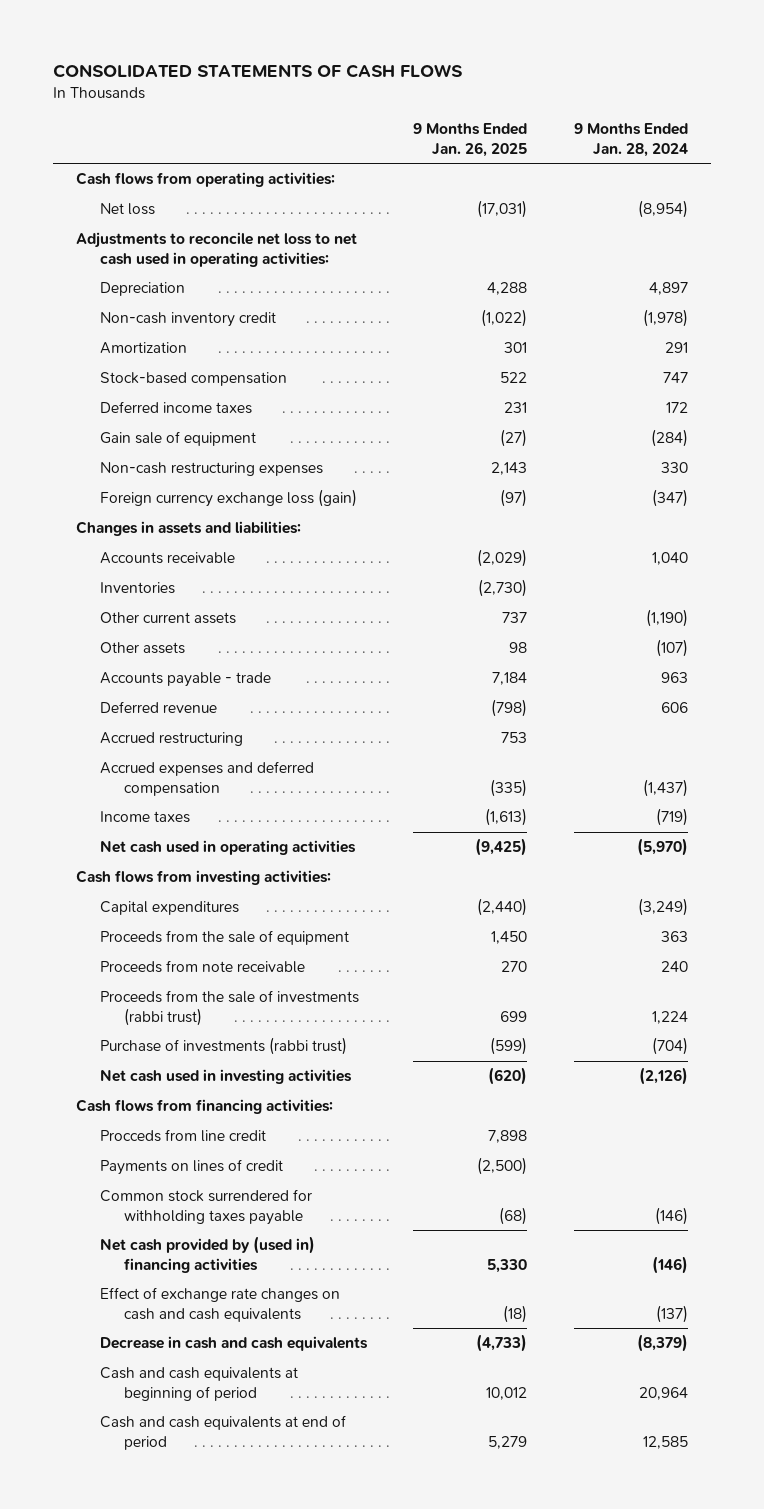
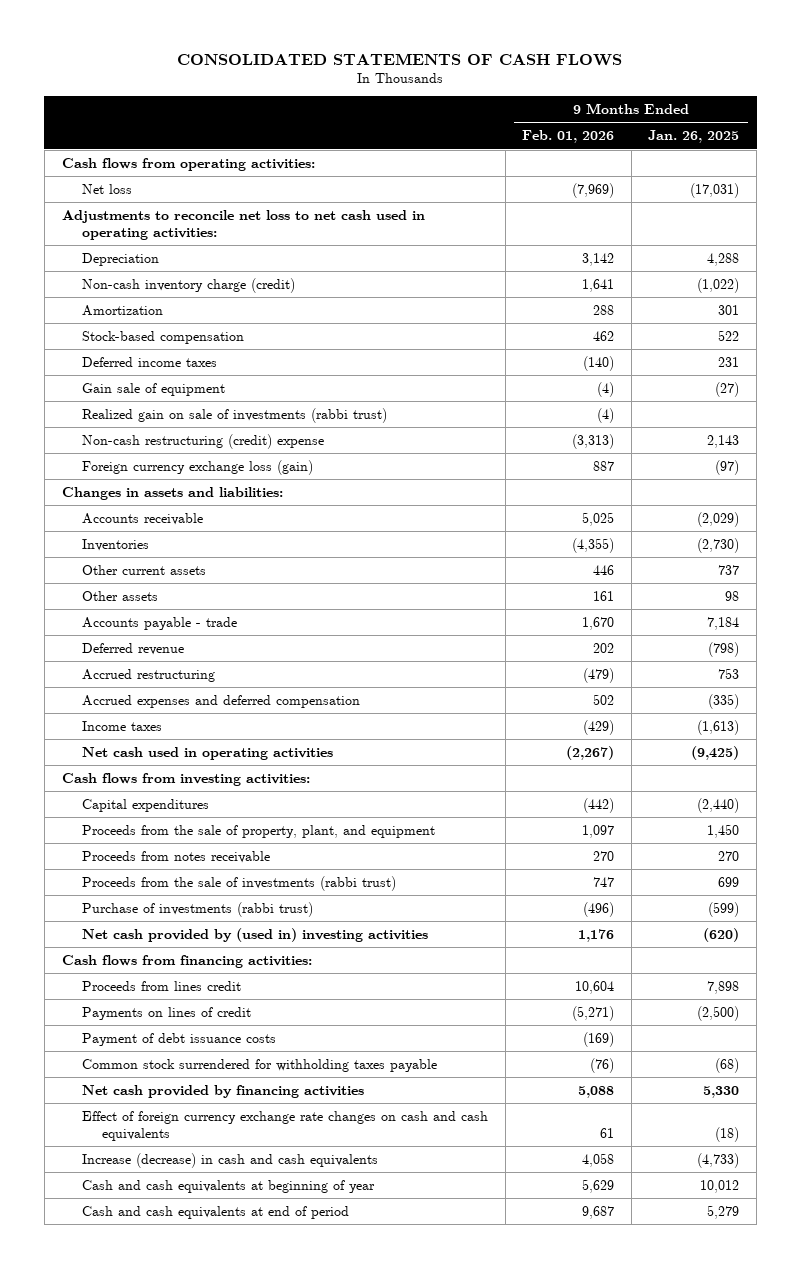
- | 9 Months Ended Jan. 26, 2025 | 9 Months Ended Jan. 28, 2024
+ | 9 Months Ended Feb. 01, 2026 | 9 Months Ended Jan. 26, 2025
- Non-cash inventory credit | (1,022) | (1,978)
+ Non-cash inventory charge (credit) | 1,641 | (1,022)
- Non-cash restructuring expenses | 2,143 | 330
+ Realized gain on sale of investments (rabbi trust) | (4) |
+ Non-cash restructuring (credit) expense | (3,313) | 2,143
- Proceeds from the sale of equipment | 1,450 | 363
- Proceeds from note receivable | 270 | 240
+ Proceeds from the sale of property, plant, and equipment | 1,097 | 1,450
+ Proceeds from notes receivable | 270 | 270
- Net cash used in investing activities | (620) | (2,126)
+ Net cash provided by (used in) investing activities | 1,176 | (620)
- Procceds from line credit | 7,898 |
+ Proceeds from lines credit | 10,604 | 7,898
+ Payment of debt issuance costs | (169) |
- Net cash provided by (used in) financing activities | 5,330 | (146)
- Effect of exchange rate changes on cash and cash equivalents | (18) | (137)
- Decrease in cash and cash equivalents | (4,733) | (8,379)
- Cash and cash equivalents at beginning of period | 10,012 | 20,964
+ Net cash provided by financing activities | 5,088 | 5,330
+ Effect of foreign currency exchange rate changes on cash and cash equivalents | 61 | (18)
+ Increase (decrease) in cash and cash equivalents | 4,058 | (4,733)
+ Cash and cash equivalents at beginning of year | 5,629 | 10,012

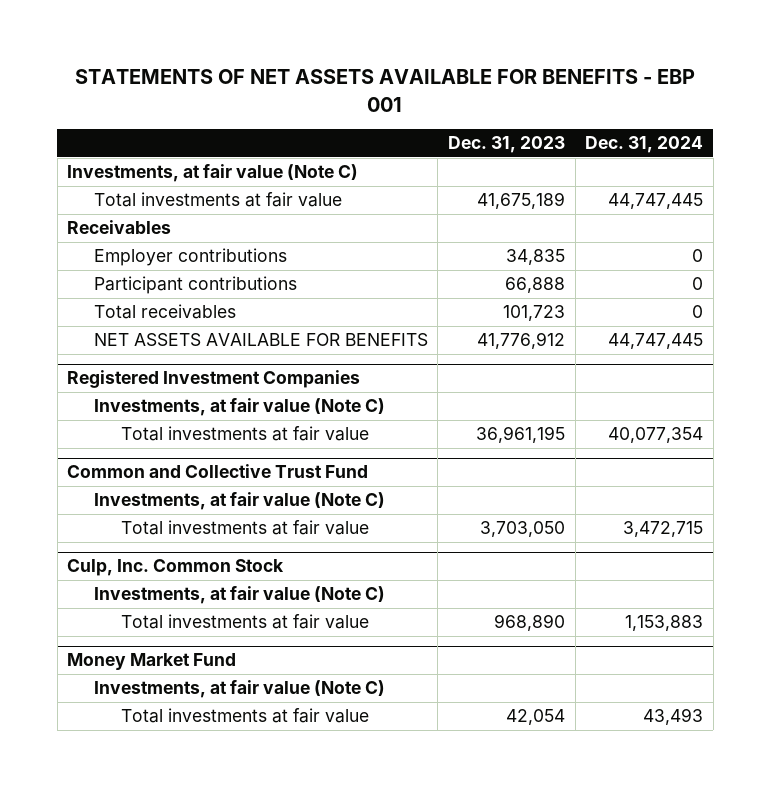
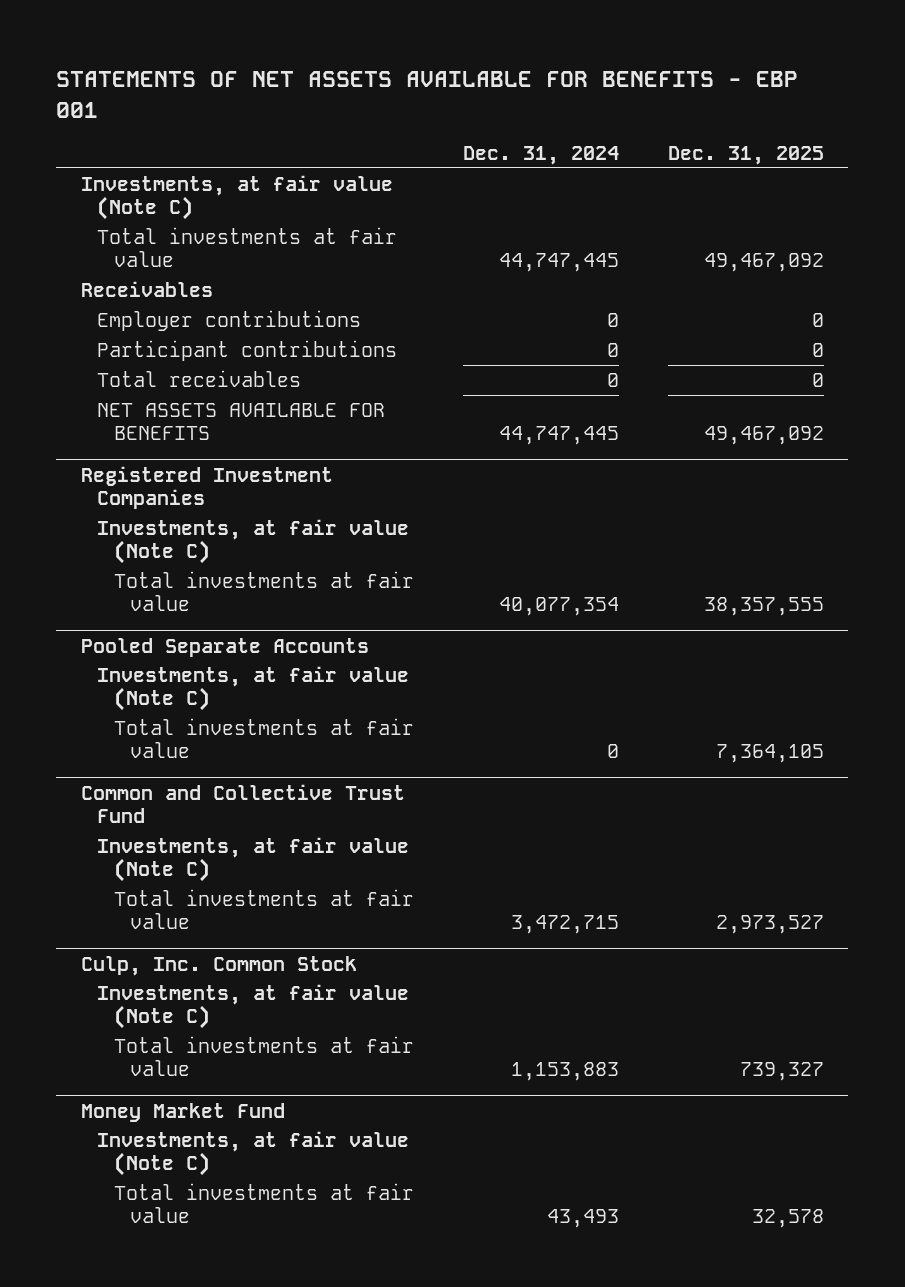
- | Dec. 31, 2023 | Dec. 31, 2024
+ | Dec. 31, 2024 | Dec. 31, 2025
+ Pooled Separate Accounts
+ Investments, at fair value (Note C)
+ Total investments at fair value | 0 | 7,364,105

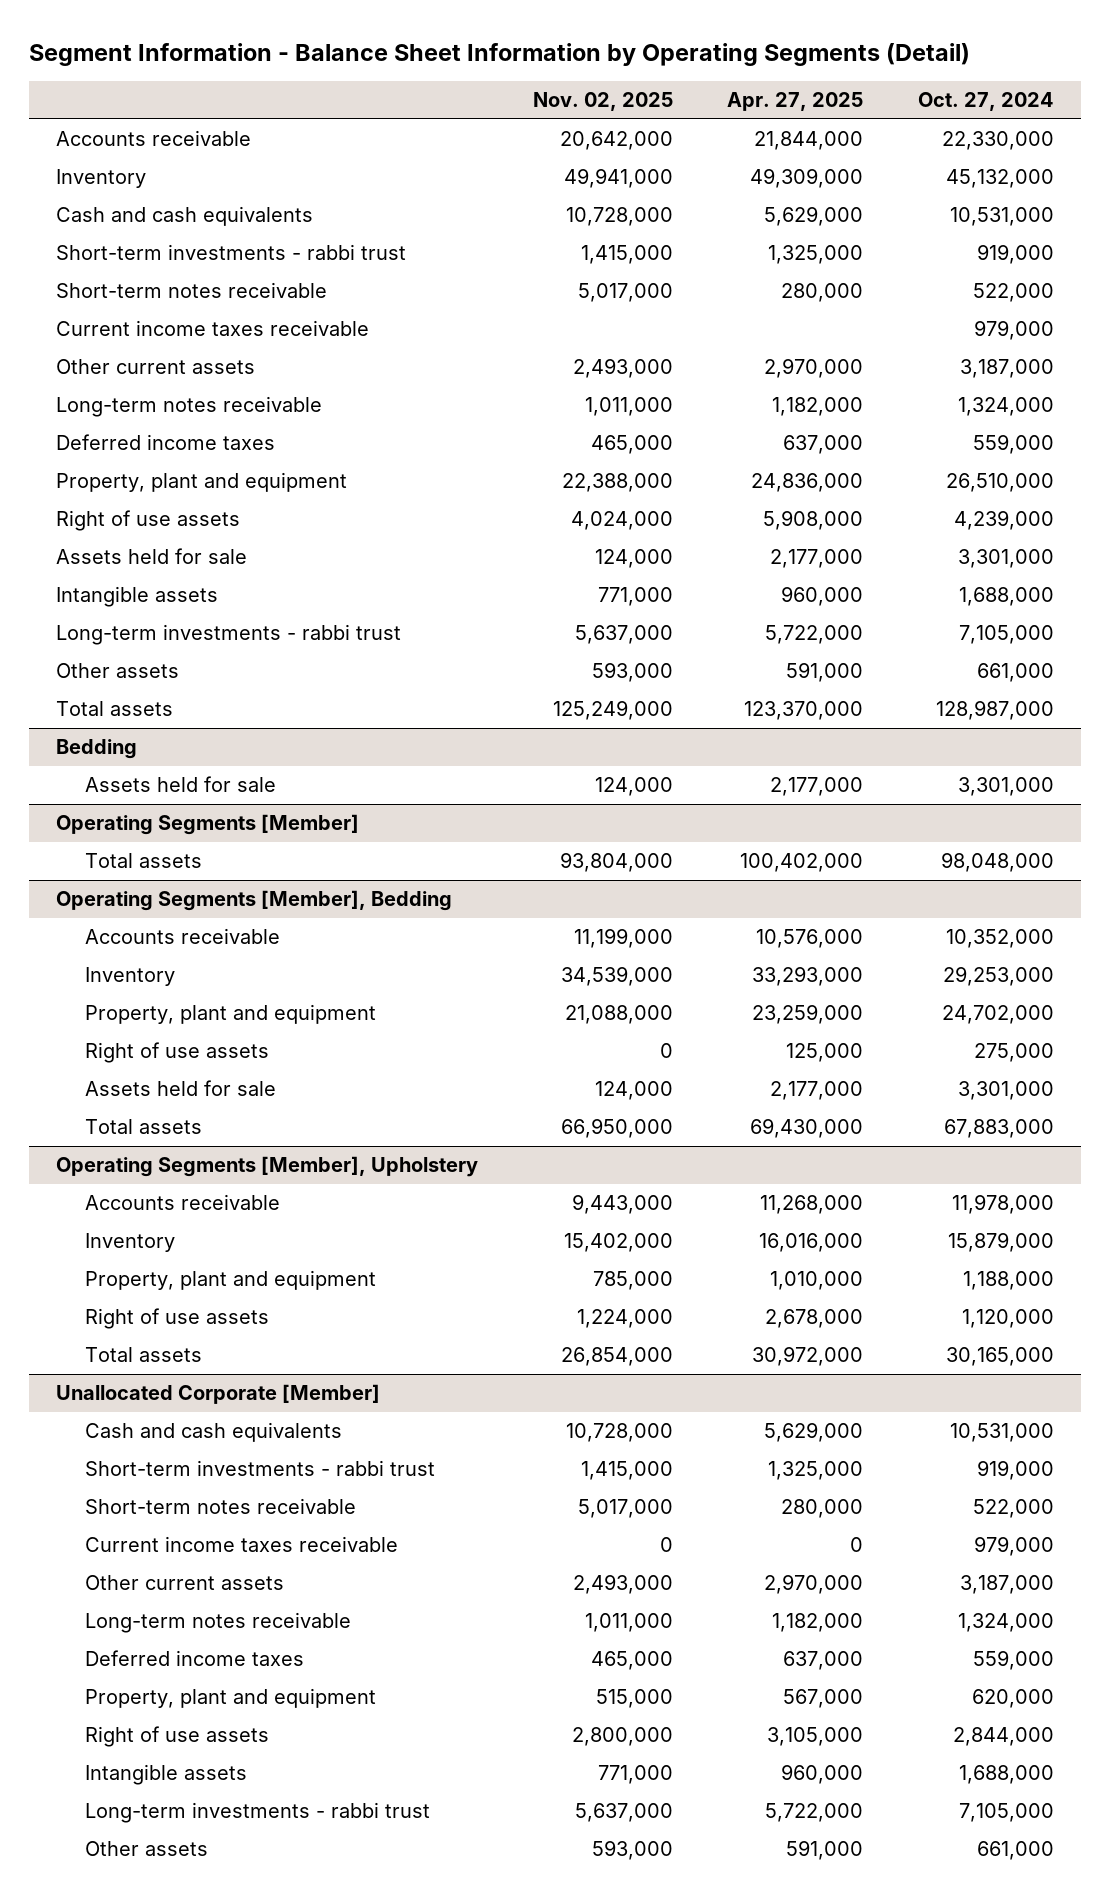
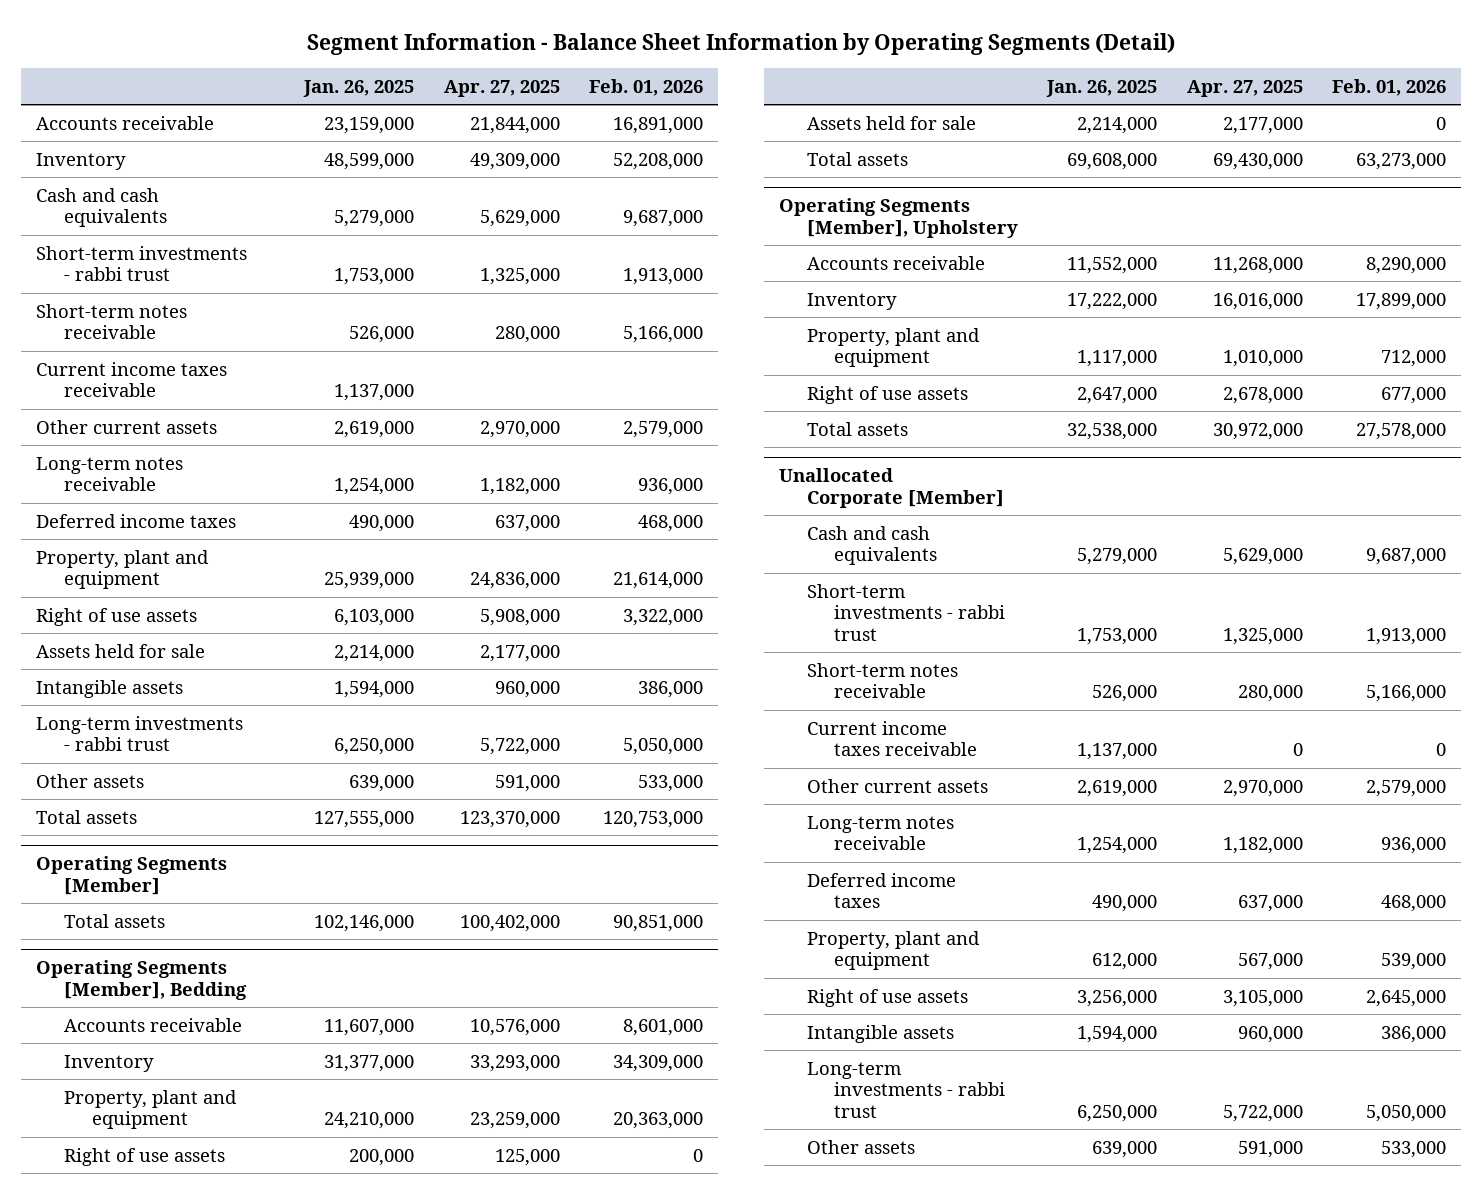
- | Nov. 02, 2025 | Apr. 27, 2025 | Oct. 27, 2024
+ | Jan. 26, 2025 | Apr. 27, 2025 | Feb. 01, 2026
- Bedding
- Assets held for sale | 124,000 | 2,177,000 | 3,301,000

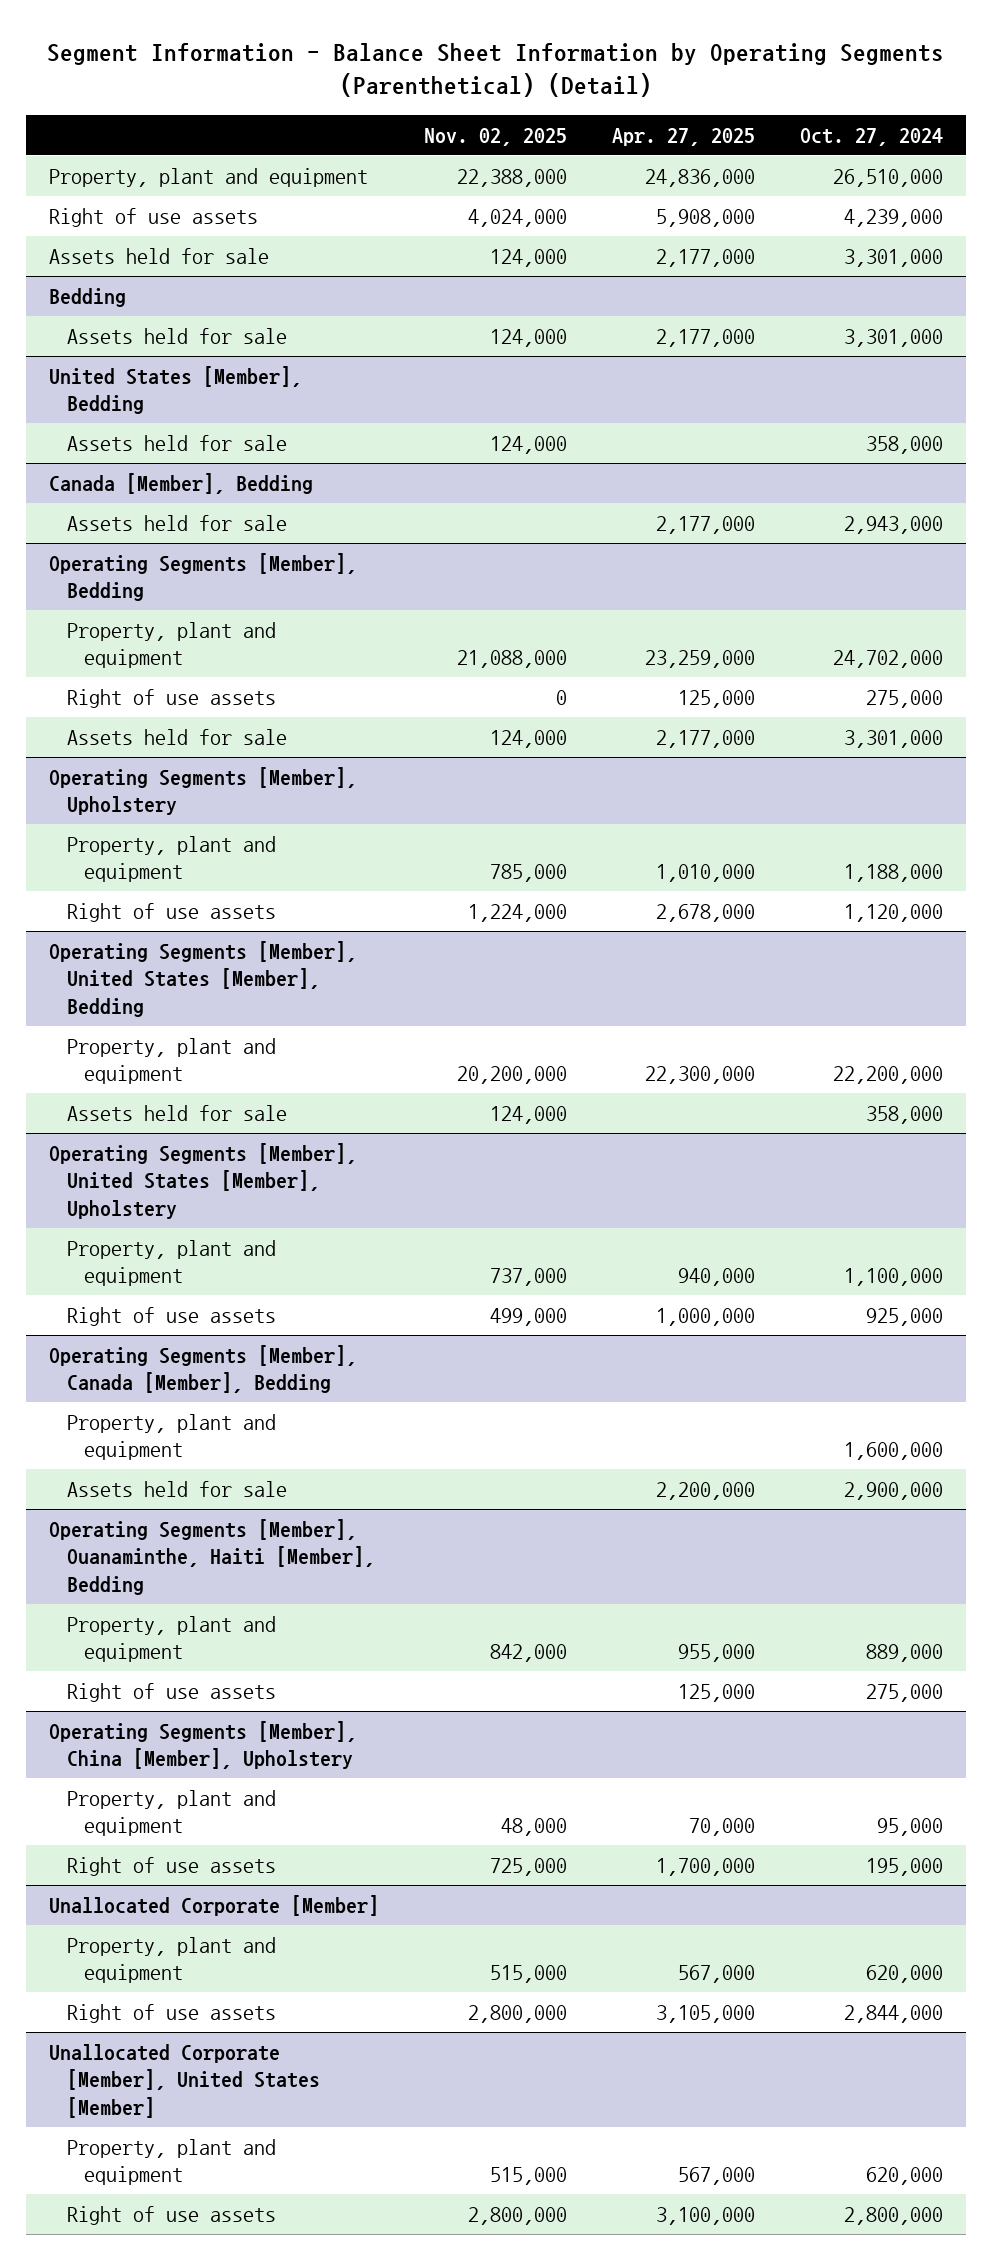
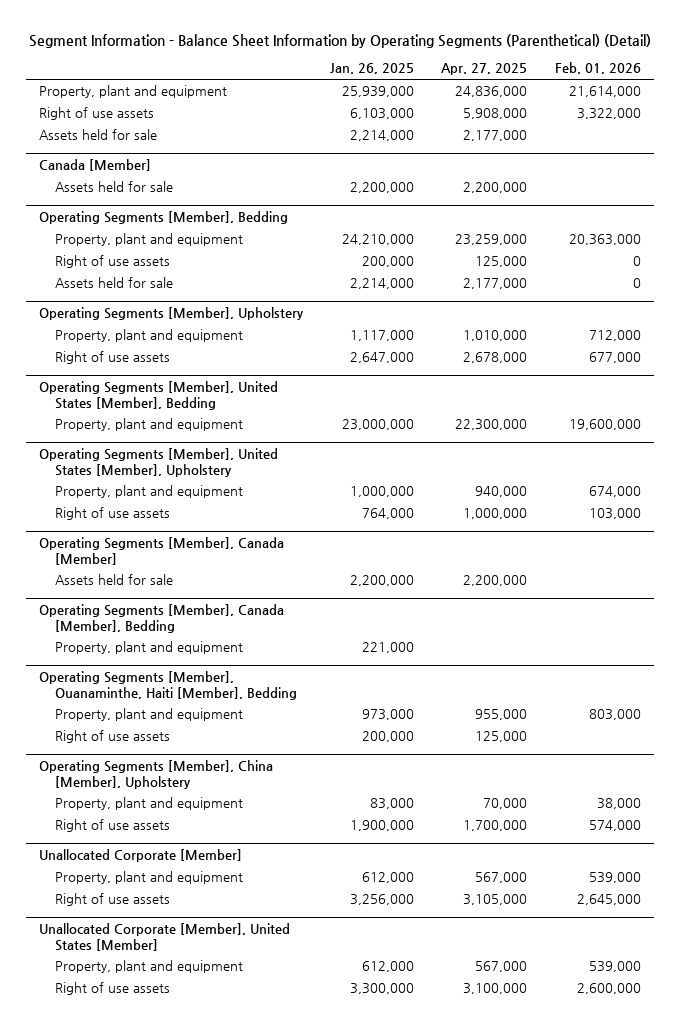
- | Nov. 02, 2025 | Apr. 27, 2025 | Oct. 27, 2024
+ | Jan. 26, 2025 | Apr. 27, 2025 | Feb. 01, 2026
- Bedding
- Assets held for sale | 124,000 | 2,177,000 | 3,301,000
- United States [Member], Bedding
- Assets held for sale | 124,000 | | 358,000
- Canada [Member], Bedding
- Assets held for sale | | 2,177,000 | 2,943,000
+ Canada [Member]
+ Assets held for sale | 2,200,000 | 2,200,000 |
@ Operating Segments [Member], United States [Member], Bedding
- Assets held for sale | 124,000 | | 358,000
+ Operating Segments [Member], Canada [Member]
+ Assets held for sale | 2,200,000 | 2,200,000 |
@ Operating Segments [Member], Canada [Member], Bedding
- Assets held for sale | | 2,200,000 | 2,900,000

